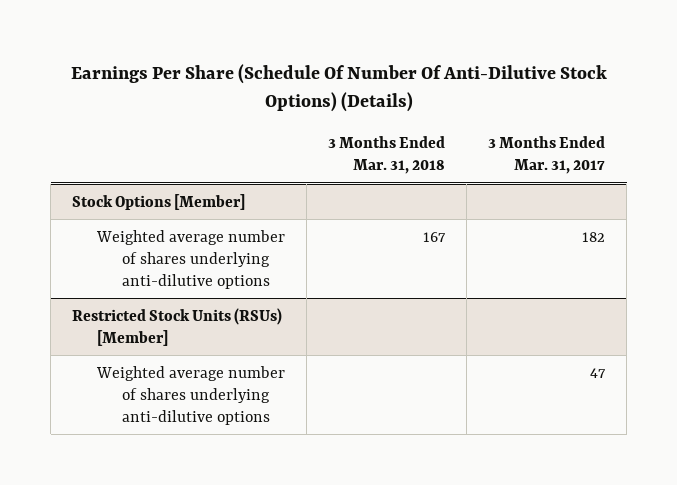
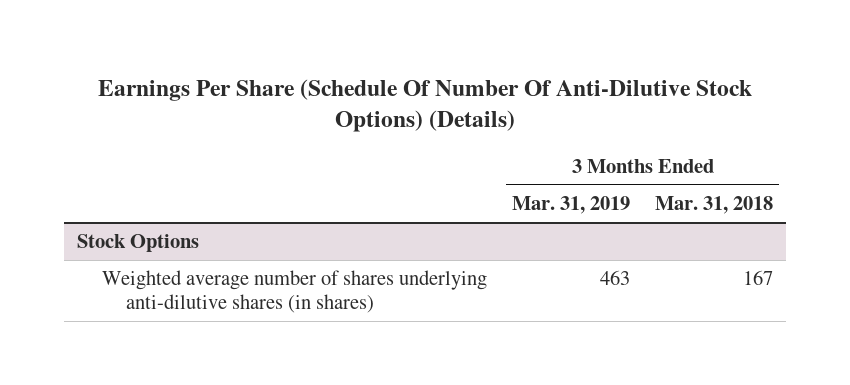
- | 3 Months Ended Mar. 31, 2018 | 3 Months Ended Mar. 31, 2017
+ | 3 Months Ended Mar. 31, 2019 | 3 Months Ended Mar. 31, 2018
- Stock Options [Member]
- Weighted average number of shares underlying anti-dilutive options | 167 | 182
- Restricted Stock Units (RSUs) [Member]
- Weighted average number of shares underlying anti-dilutive options | | 47
+ Stock Options
+ Weighted average number of shares underlying anti-dilutive shares (in shares) | 463 | 167

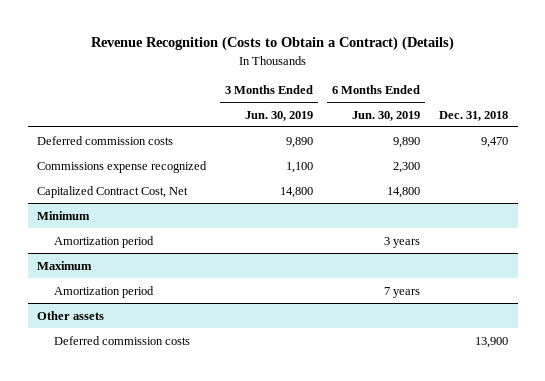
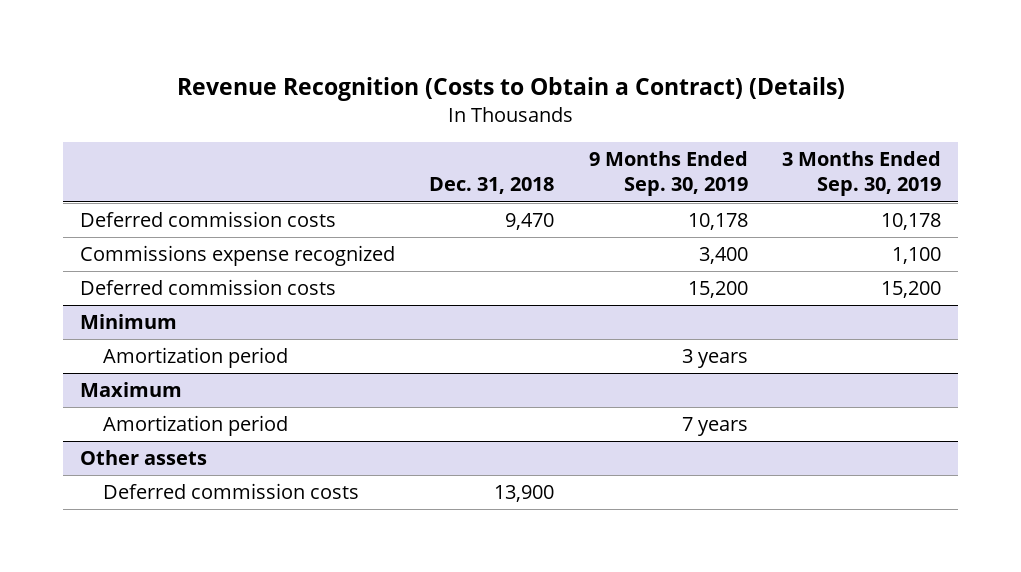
- | 3 Months Ended Jun. 30, 2019 | 6 Months Ended Jun. 30, 2019 | Dec. 31, 2018
+ | Dec. 31, 2018 | 9 Months Ended Sep. 30, 2019 | 3 Months Ended Sep. 30, 2019
- Capitalized Contract Cost, Net | 14,800 | 14,800 |
+ Deferred commission costs | | 15,200 | 15,200

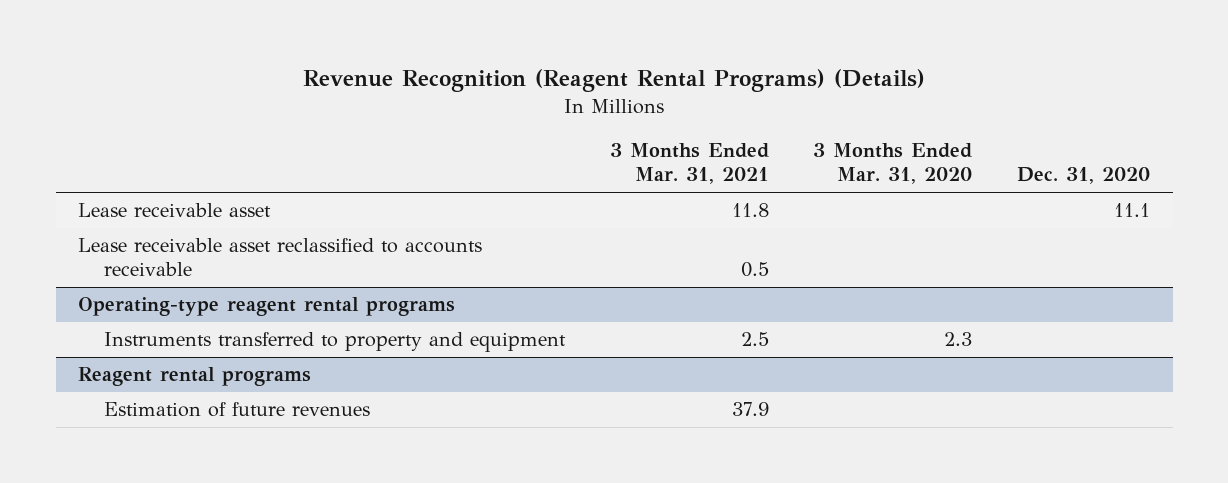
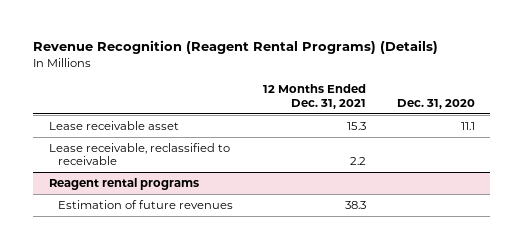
- | 3 Months Ended Mar. 31, 2021 | 3 Months Ended Mar. 31, 2020 | Dec. 31, 2020
+ | 12 Months Ended Dec. 31, 2021 | Dec. 31, 2020
- Lease receivable asset reclassified to accounts receivable | 0.5 | |
- Operating-type reagent rental programs
- Instruments transferred to property and equipment | 2.5 | 2.3 |
+ Lease receivable, reclassified to receivable | 2.2 |

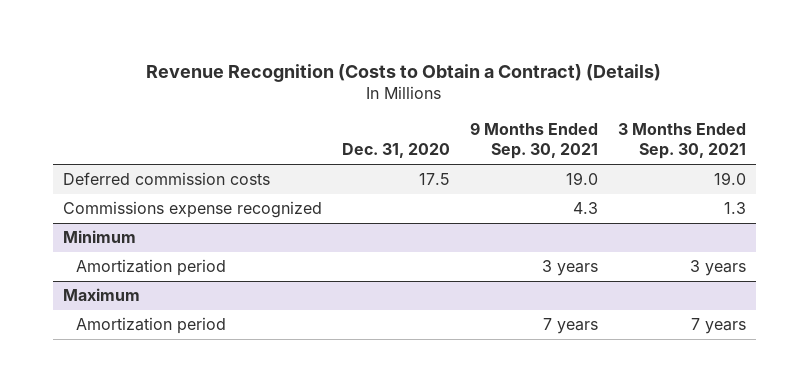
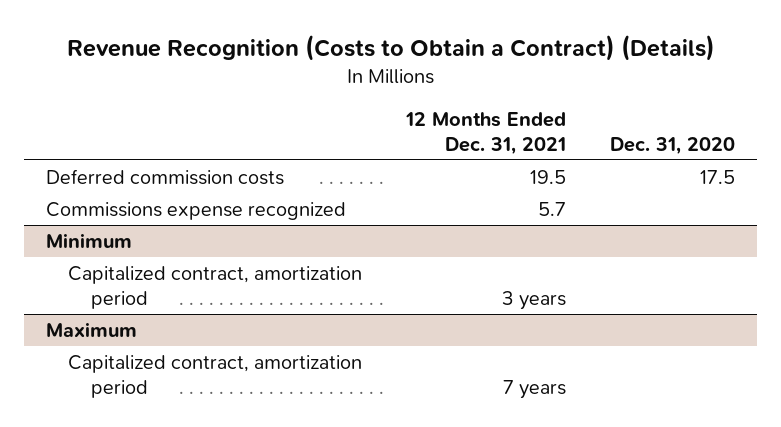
- | Dec. 31, 2020 | 9 Months Ended Sep. 30, 2021 | 3 Months Ended Sep. 30, 2021
+ | 12 Months Ended Dec. 31, 2021 | Dec. 31, 2020
@ Minimum
- Amortization period | | 3 years | 3 years
+ Capitalized contract, amortization period | 3 years |
@ Maximum
- Amortization period | | 7 years | 7 years
+ Capitalized contract, amortization period | 7 years |

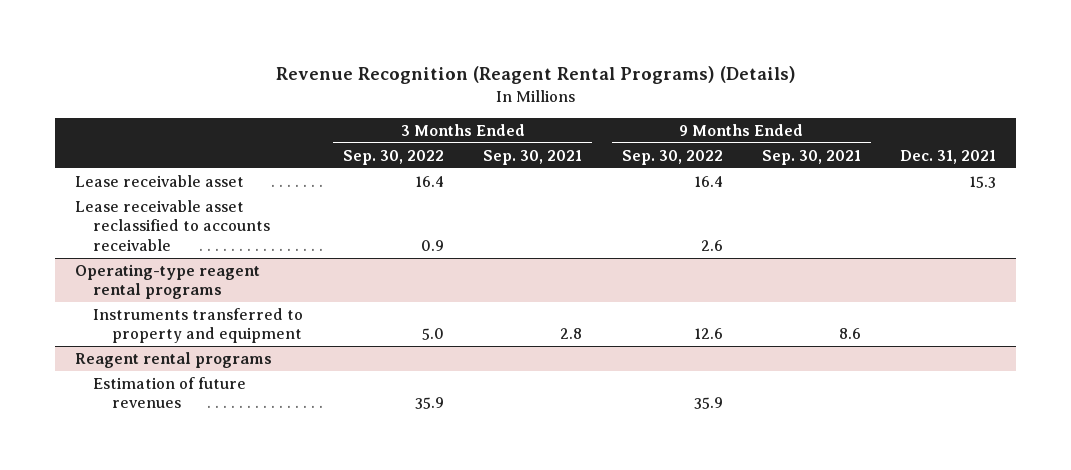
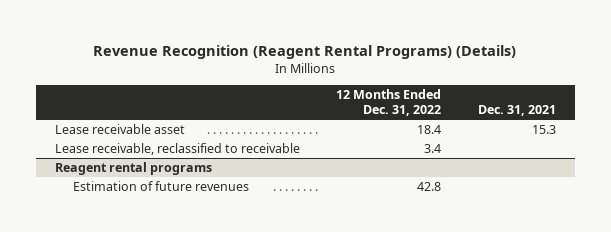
- | 3 Months Ended Sep. 30, 2022 | 3 Months Ended Sep. 30, 2021 | 9 Months Ended Sep. 30, 2022 | 9 Months Ended Sep. 30, 2021 | Dec. 31, 2021
+ | 12 Months Ended Dec. 31, 2022 | Dec. 31, 2021
- Lease receivable asset reclassified to accounts receivable | 0.9 | | 2.6 | |
- Operating-type reagent rental programs
- Instruments transferred to property and equipment | 5.0 | 2.8 | 12.6 | 8.6 |
+ Lease receivable, reclassified to receivable | 3.4 |

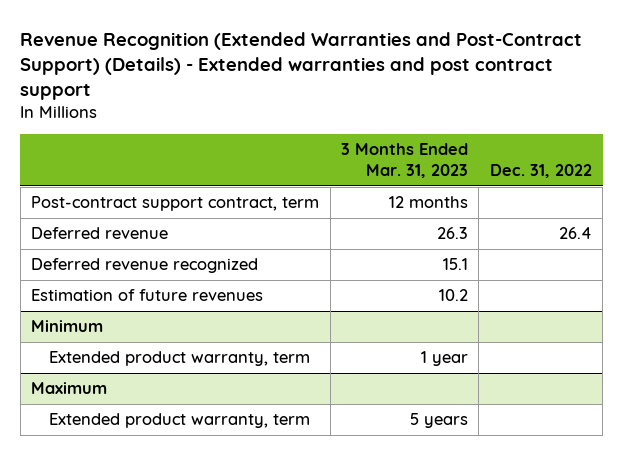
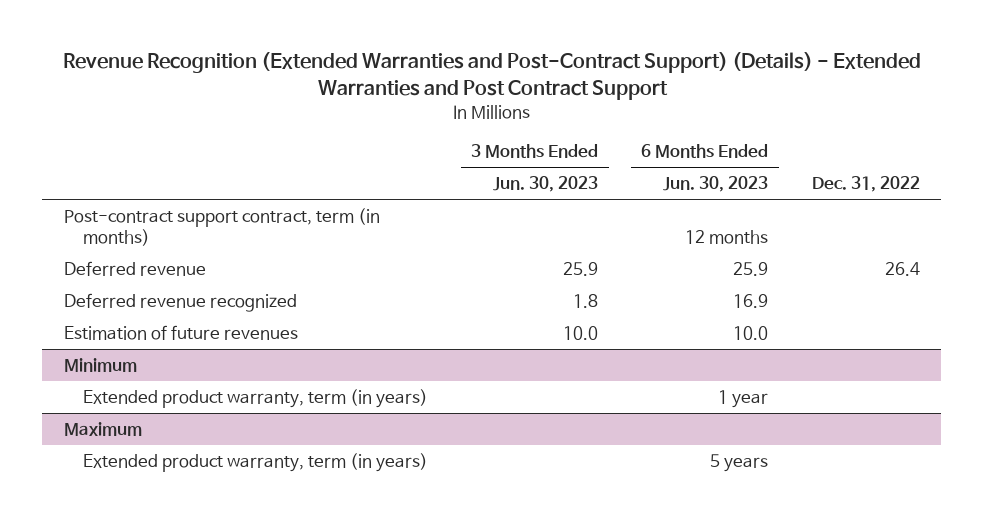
- Revenue Recognition (Extended Warranties and Post-Contract Support) (Details) - Extended warranties and post contract support
+ Revenue Recognition (Extended Warranties and Post-Contract Support) (Details) - Extended Warranties and Post Contract Support
- | 3 Months Ended Mar. 31, 2023 | Dec. 31, 2022
+ | 3 Months Ended Jun. 30, 2023 | 6 Months Ended Jun. 30, 2023 | Dec. 31, 2022
- Post-contract support contract, term | 12 months |
+ Post-contract support contract, term (in months) | | 12 months |
@ Minimum
- Extended product warranty, term | 1 year |
+ Extended product warranty, term (in years) | | 1 year |
@ Maximum
- Extended product warranty, term | 5 years |
+ Extended product warranty, term (in years) | | 5 years |

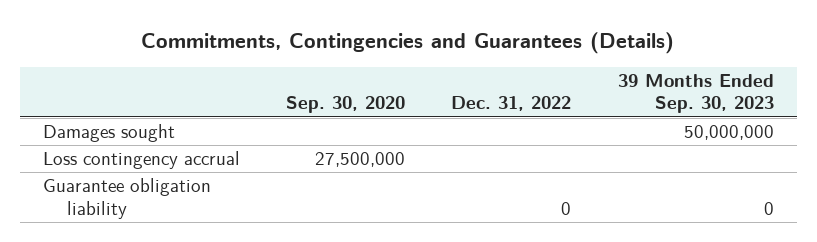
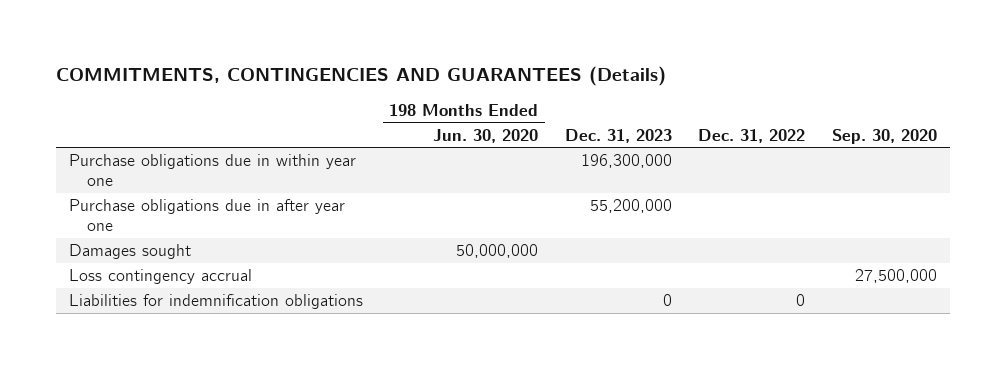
- Commitments, Contingencies and Guarantees (Details)
+ COMMITMENTS, CONTINGENCIES AND GUARANTEES (Details)
- | Sep. 30, 2020 | Dec. 31, 2022 | 39 Months Ended Sep. 30, 2023
+ | 198 Months Ended Jun. 30, 2020 | Dec. 31, 2023 | Dec. 31, 2022 | Sep. 30, 2020
+ Purchase obligations due in within year one | | 196,300,000 | |
+ Purchase obligations due in after year one | | 55,200,000 | |
- Guarantee obligation liability | | 0 | 0
+ Liabilities for indemnification obligations | | 0 | 0 |

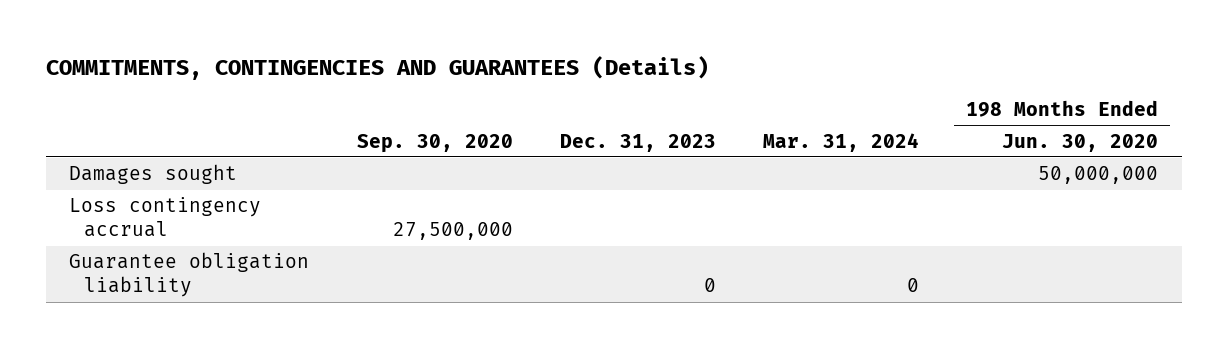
- | 198 Months Ended Jun. 30, 2020 | Dec. 31, 2023 | Dec. 31, 2022 | Sep. 30, 2020
+ | Sep. 30, 2020 | Dec. 31, 2023 | Mar. 31, 2024 | 198 Months Ended Jun. 30, 2020
- Purchase obligations due in within year one | | 196,300,000 | |
- Purchase obligations due in after year one | | 55,200,000 | |
- Liabilities for indemnification obligations | | 0 | 0 |
+ Guarantee obligation liability | | 0 | 0 |

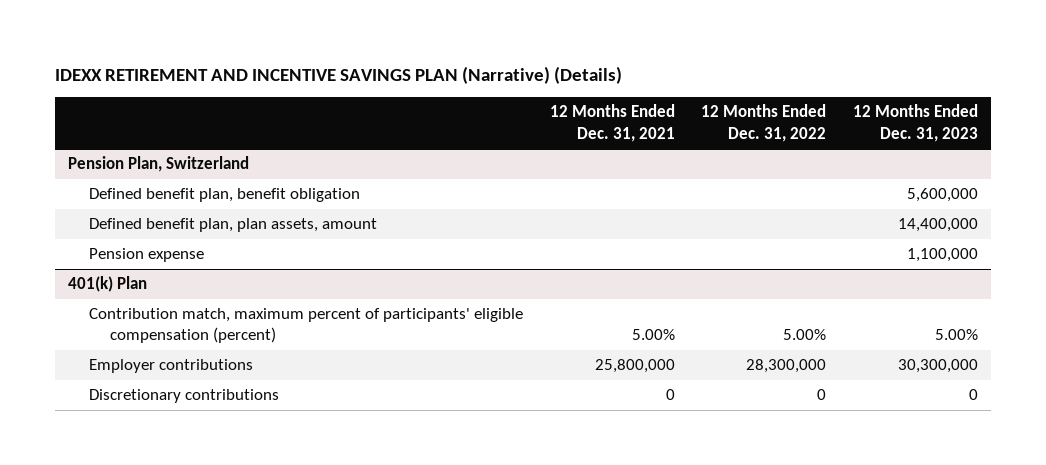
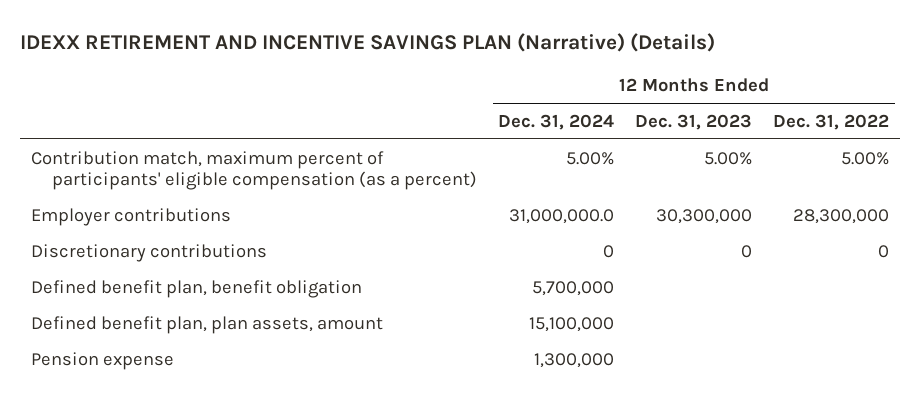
- | 12 Months Ended Dec. 31, 2021 | 12 Months Ended Dec. 31, 2022 | 12 Months Ended Dec. 31, 2023
+ | 12 Months Ended Dec. 31, 2024 | 12 Months Ended Dec. 31, 2023 | 12 Months Ended Dec. 31, 2022
- Pension Plan, Switzerland
- Defined benefit plan, benefit obligation | | | 5,600,000
- Defined benefit plan, plan assets, amount | | | 14,400,000
- Pension expense | | | 1,100,000
- 401(k) Plan
- Contribution match, maximum percent of participants' eligible compensation (percent) | 5.00% | 5.00% | 5.00%
+ Contribution match, maximum percent of participants' eligible compensation (as a percent) | 5.00% | 5.00% | 5.00%
+ Defined benefit plan, benefit obligation | 5,700,000 | |
+ Defined benefit plan, plan assets, amount | 15,100,000 | |
+ Pension expense | 1,300,000 | |

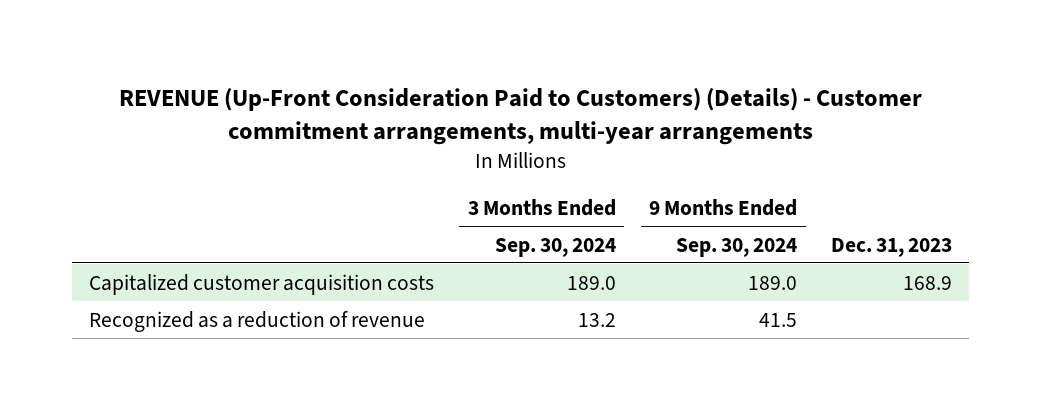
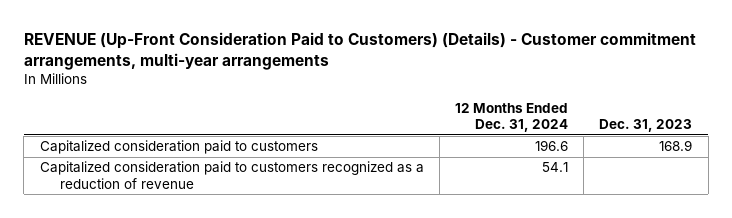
- | 3 Months Ended Sep. 30, 2024 | 9 Months Ended Sep. 30, 2024 | Dec. 31, 2023
+ | 12 Months Ended Dec. 31, 2024 | Dec. 31, 2023
- Capitalized customer acquisition costs | 189.0 | 189.0 | 168.9
- Recognized as a reduction of revenue | 13.2 | 41.5 |
+ Capitalized consideration paid to customers | 196.6 | 168.9
+ Capitalized consideration paid to customers recognized as a reduction of revenue | 54.1 |

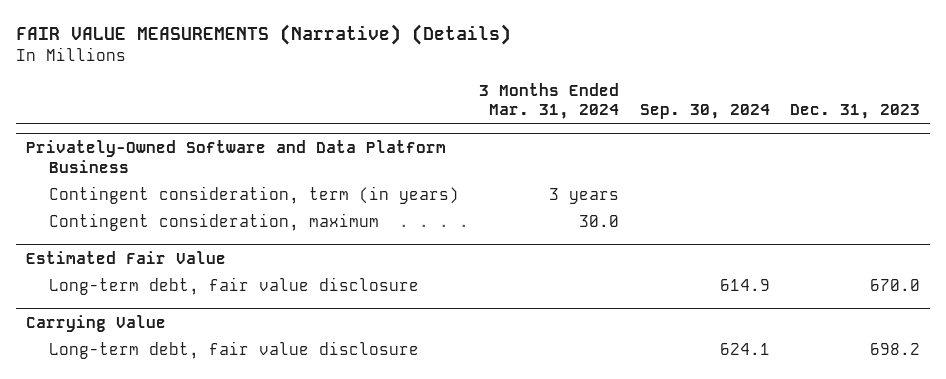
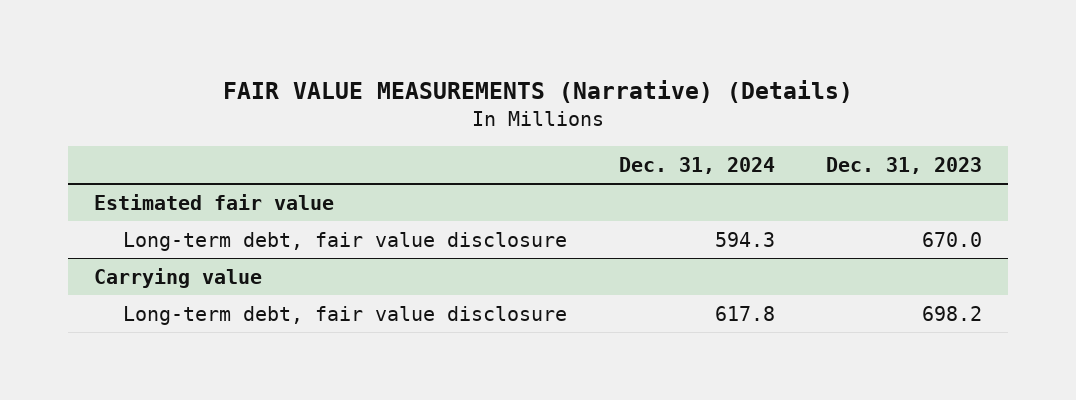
- | 3 Months Ended Mar. 31, 2024 | Sep. 30, 2024 | Dec. 31, 2023
+ | Dec. 31, 2024 | Dec. 31, 2023
- Privately-Owned Software and Data Platform Business
- Contingent consideration, term (in years) | 3 years | |
- Contingent consideration, maximum | 30.0 | |
- Estimated Fair Value
+ Estimated fair value
- Carrying Value
+ Carrying value

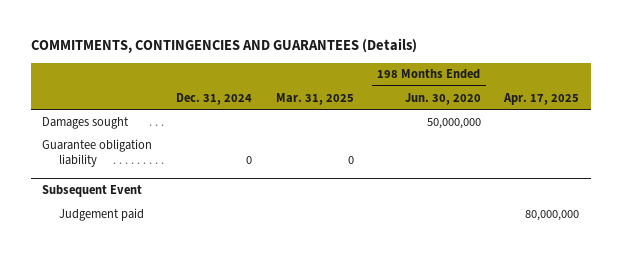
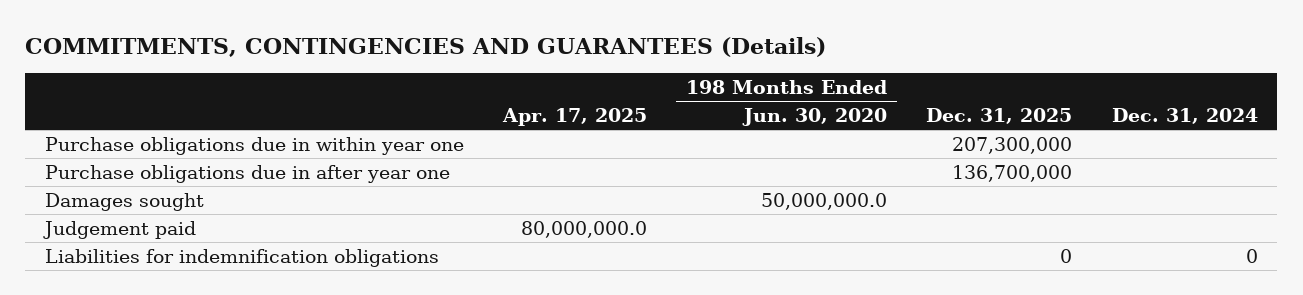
- | Dec. 31, 2024 | Mar. 31, 2025 | 198 Months Ended Jun. 30, 2020 | Apr. 17, 2025
+ | Apr. 17, 2025 | 198 Months Ended Jun. 30, 2020 | Dec. 31, 2025 | Dec. 31, 2024
- Damages sought | | | 50,000,000 |
- Guarantee obligation liability | 0 | 0 | |
- Subsequent Event
- Judgement paid | | | | 80,000,000
+ Purchase obligations due in within year one | | | 207,300,000 |
+ Purchase obligations due in after year one | | | 136,700,000 |
+ Damages sought | | 50,000,000.0 | |
+ Judgement paid | 80,000,000.0 | | |
+ Liabilities for indemnification obligations | | | 0 | 0

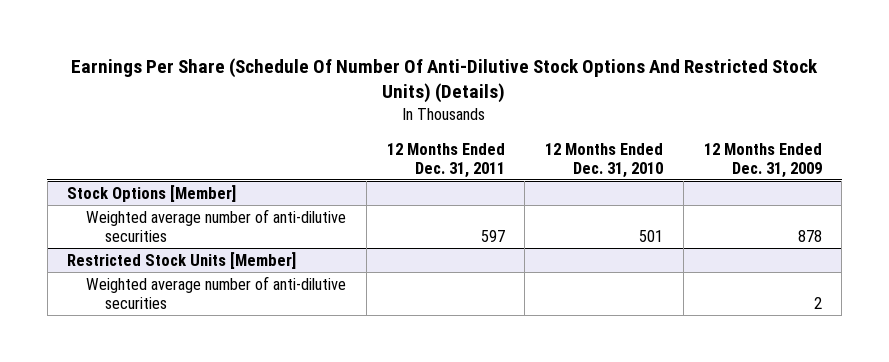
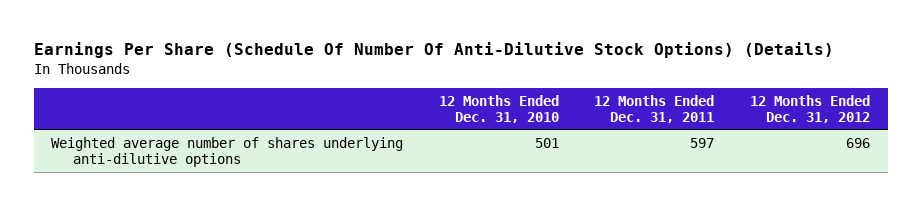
- Earnings Per Share (Schedule Of Number Of Anti-Dilutive Stock Options And Restricted Stock Units) (Details)
+ Earnings Per Share (Schedule Of Number Of Anti-Dilutive Stock Options) (Details)
- | 12 Months Ended Dec. 31, 2011 | 12 Months Ended Dec. 31, 2010 | 12 Months Ended Dec. 31, 2009
+ | 12 Months Ended Dec. 31, 2010 | 12 Months Ended Dec. 31, 2011 | 12 Months Ended Dec. 31, 2012
- Stock Options [Member]
- Weighted average number of anti-dilutive securities | 597 | 501 | 878
- Restricted Stock Units [Member]
- Weighted average number of anti-dilutive securities | | | 2
+ Weighted average number of shares underlying anti-dilutive options | 501 | 597 | 696

